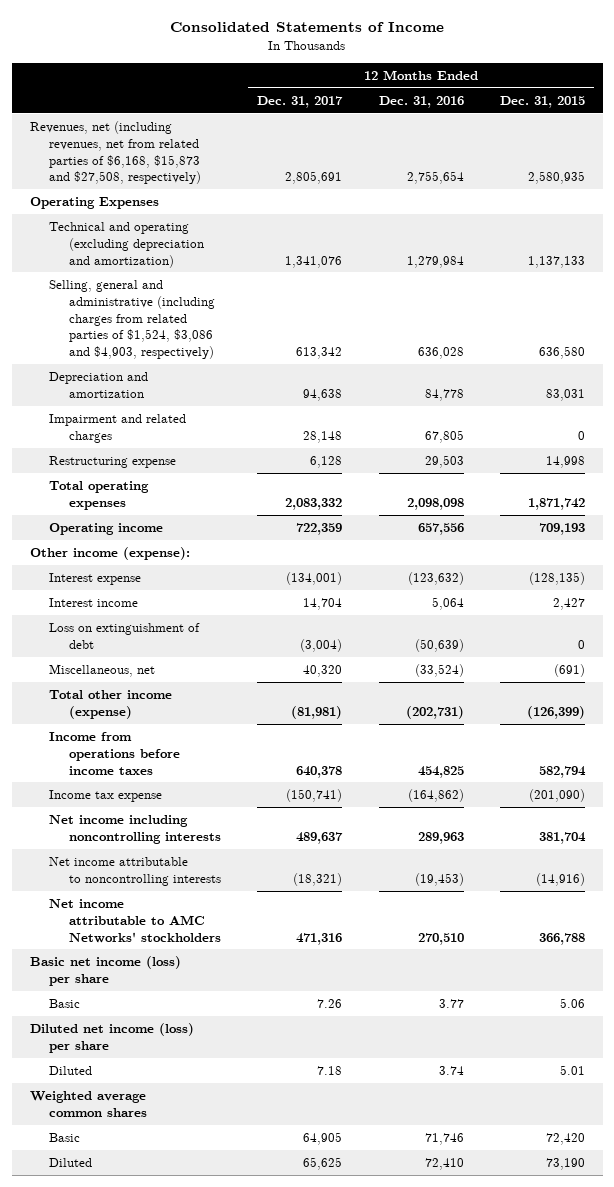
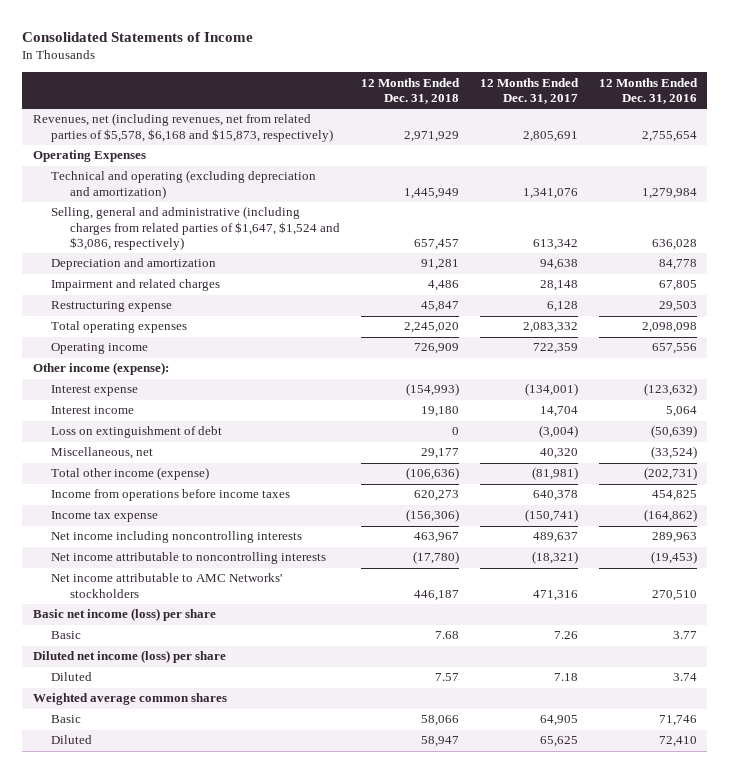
- | 12 Months Ended Dec. 31, 2017 | 12 Months Ended Dec. 31, 2016 | 12 Months Ended Dec. 31, 2015
+ | 12 Months Ended Dec. 31, 2018 | 12 Months Ended Dec. 31, 2017 | 12 Months Ended Dec. 31, 2016
- Revenues, net (including revenues, net from related parties of $6,168, $15,873 and $27,508, respectively) | 2,805,691 | 2,755,654 | 2,580,935
+ Revenues, net (including revenues, net from related parties of $5,578, $6,168 and $15,873, respectively) | 2,971,929 | 2,805,691 | 2,755,654
- Selling, general and administrative (including charges from related parties of $1,524, $3,086 and $4,903, respectively) | 613,342 | 636,028 | 636,580
+ Selling, general and administrative (including charges from related parties of $1,647, $1,524 and $3,086, respectively) | 657,457 | 613,342 | 636,028

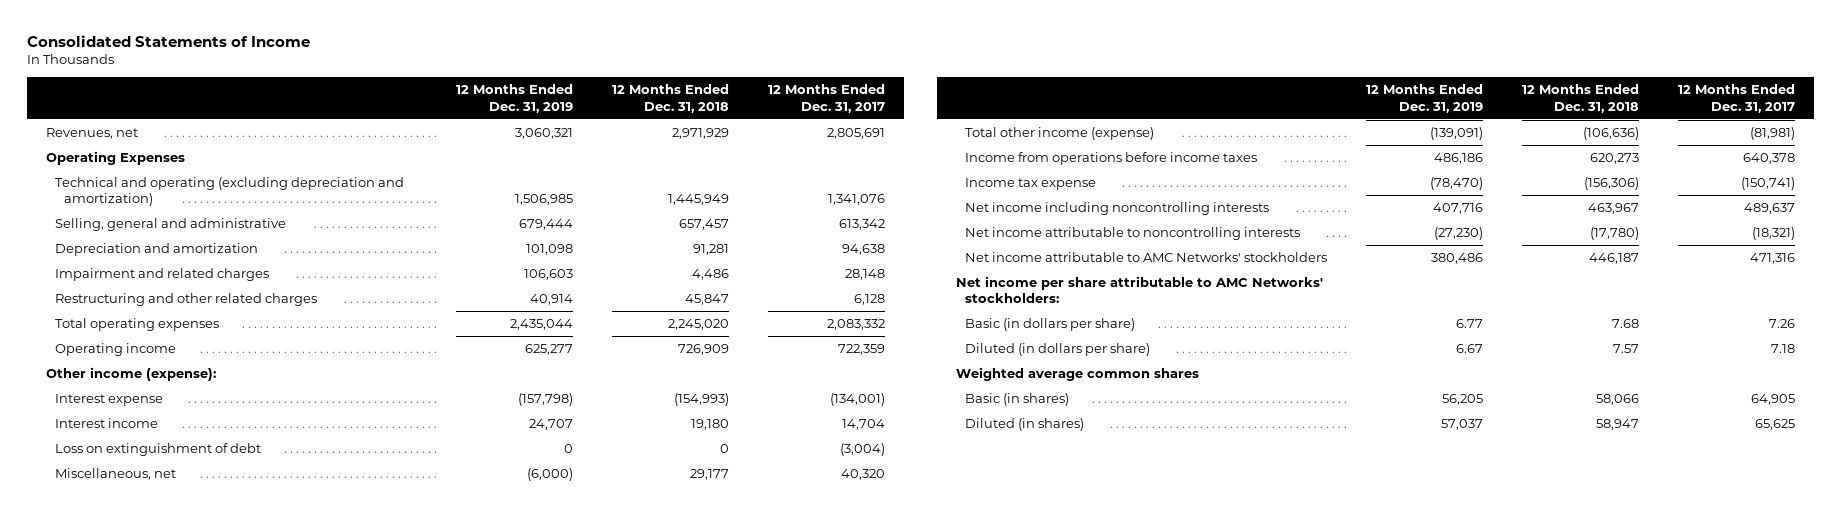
- | 12 Months Ended Dec. 31, 2018 | 12 Months Ended Dec. 31, 2017 | 12 Months Ended Dec. 31, 2016
+ | 12 Months Ended Dec. 31, 2019 | 12 Months Ended Dec. 31, 2018 | 12 Months Ended Dec. 31, 2017
- Revenues, net (including revenues, net from related parties of $5,578, $6,168 and $15,873, respectively) | 2,971,929 | 2,805,691 | 2,755,654
+ Revenues, net | 3,060,321 | 2,971,929 | 2,805,691
- Selling, general and administrative (including charges from related parties of $1,647, $1,524 and $3,086, respectively) | 657,457 | 613,342 | 636,028
+ Selling, general and administrative | 679,444 | 657,457 | 613,342
- Restructuring expense | 45,847 | 6,128 | 29,503
+ Restructuring and other related charges | 40,914 | 45,847 | 6,128
- Basic net income (loss) per share
- Basic | 7.68 | 7.26 | 3.77
- Diluted net income (loss) per share
- Diluted | 7.57 | 7.18 | 3.74
+ Net income per share attributable to AMC Networks' stockholders:
+ Basic (in dollars per share) | 6.77 | 7.68 | 7.26
+ Diluted (in dollars per share) | 6.67 | 7.57 | 7.18
- Basic | 58,066 | 64,905 | 71,746
- Diluted | 58,947 | 65,625 | 72,410
+ Basic (in shares) | 56,205 | 58,066 | 64,905
+ Diluted (in shares) | 57,037 | 58,947 | 65,625

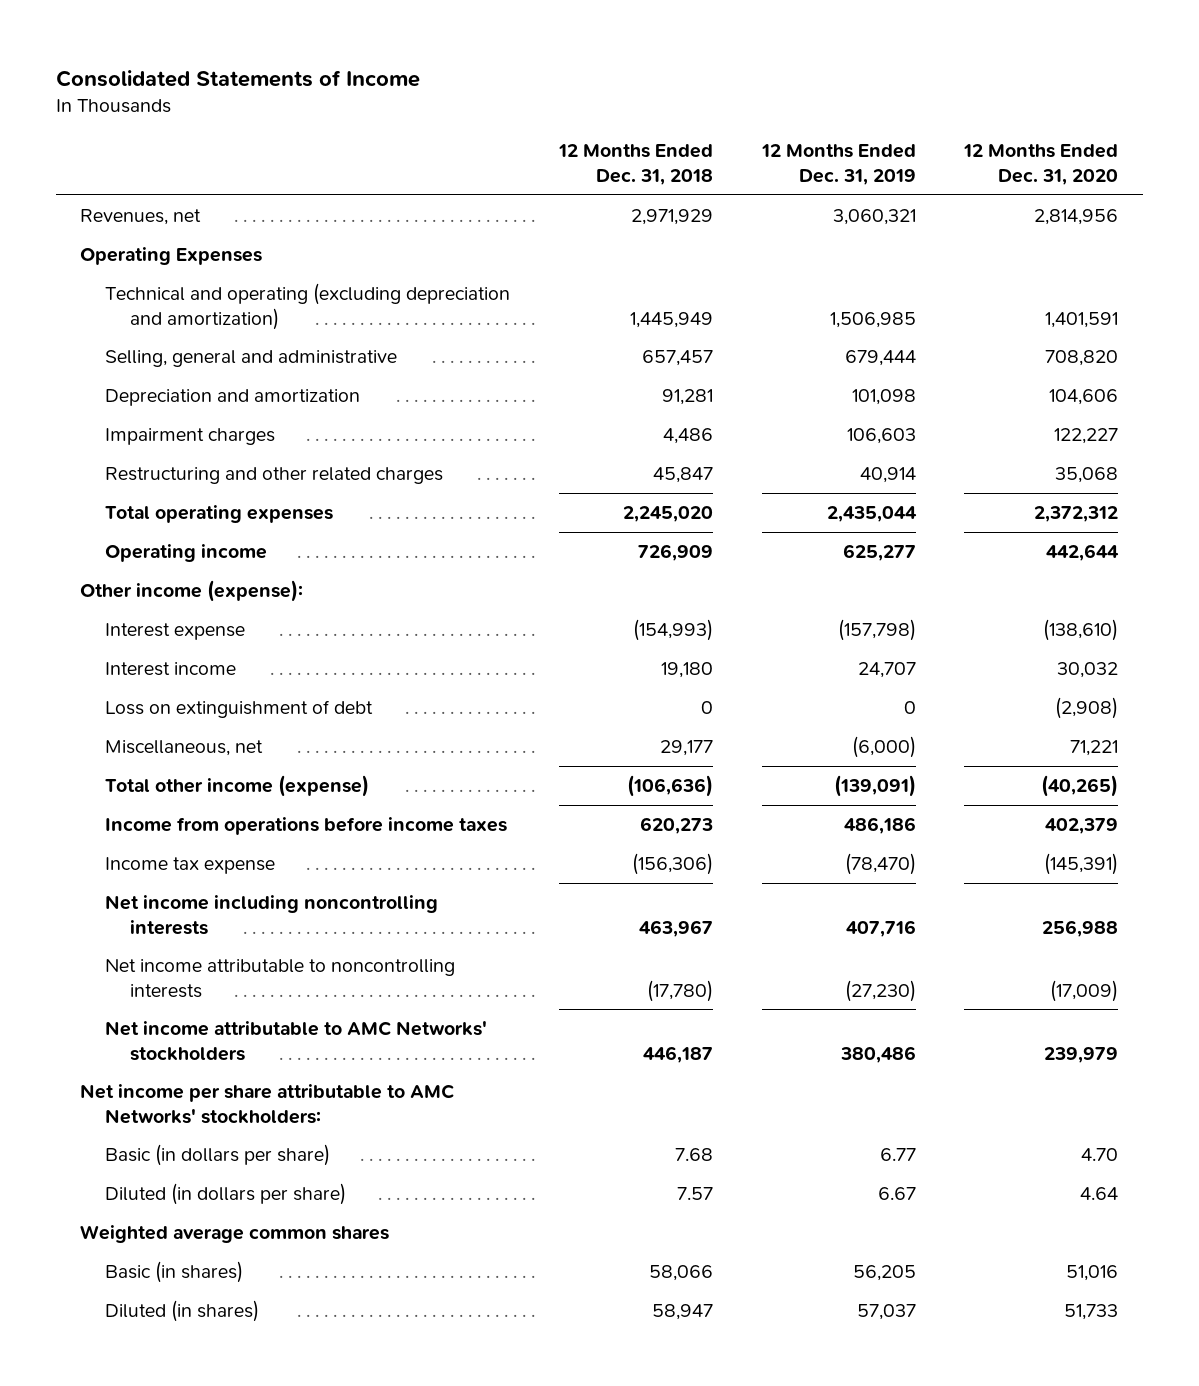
- | 12 Months Ended Dec. 31, 2019 | 12 Months Ended Dec. 31, 2018 | 12 Months Ended Dec. 31, 2017
+ | 12 Months Ended Dec. 31, 2018 | 12 Months Ended Dec. 31, 2019 | 12 Months Ended Dec. 31, 2020
- Impairment and related charges | 106,603 | 4,486 | 28,148
+ Impairment charges | 4,486 | 106,603 | 122,227

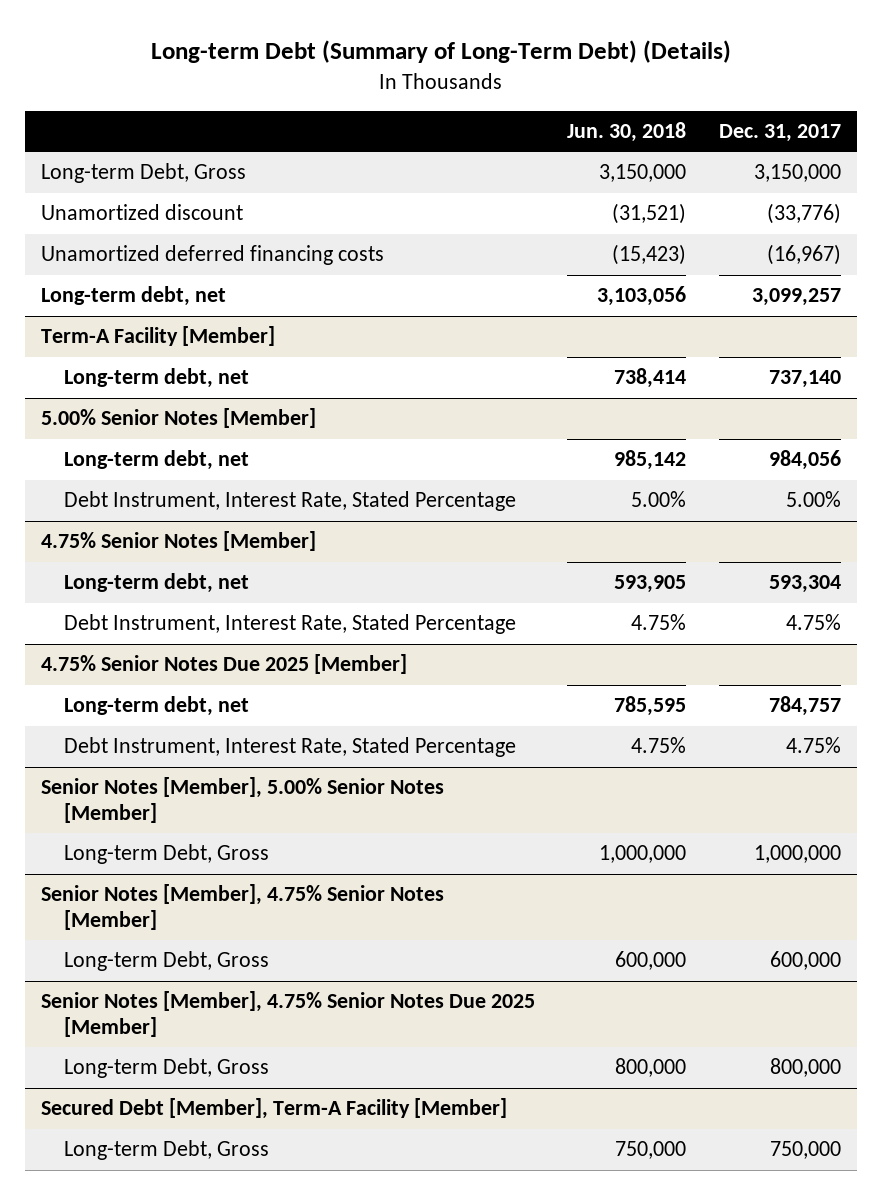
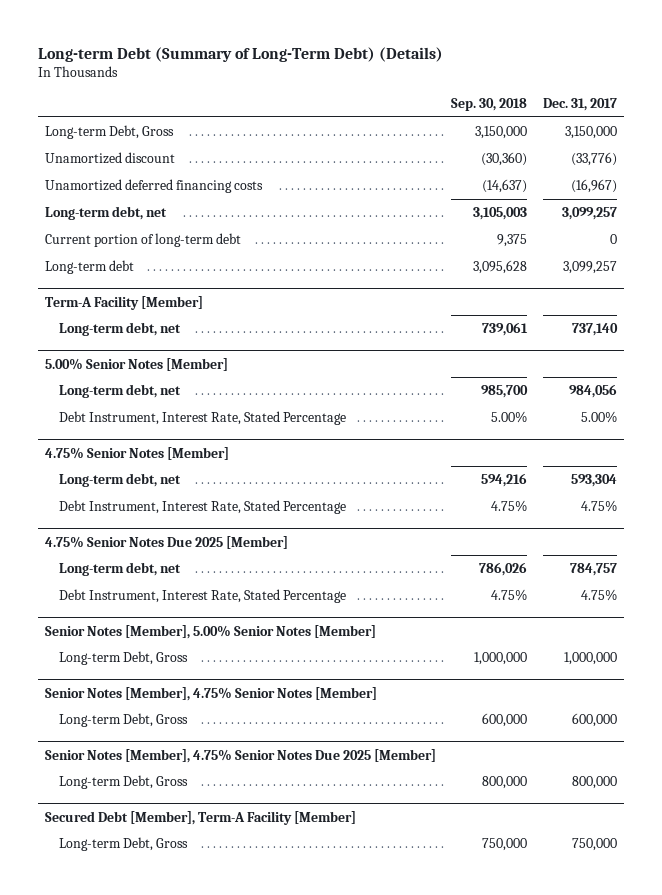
- | Jun. 30, 2018 | Dec. 31, 2017
+ | Sep. 30, 2018 | Dec. 31, 2017
+ Current portion of long-term debt | 9,375 | 0
+ Long-term debt | 3,095,628 | 3,099,257

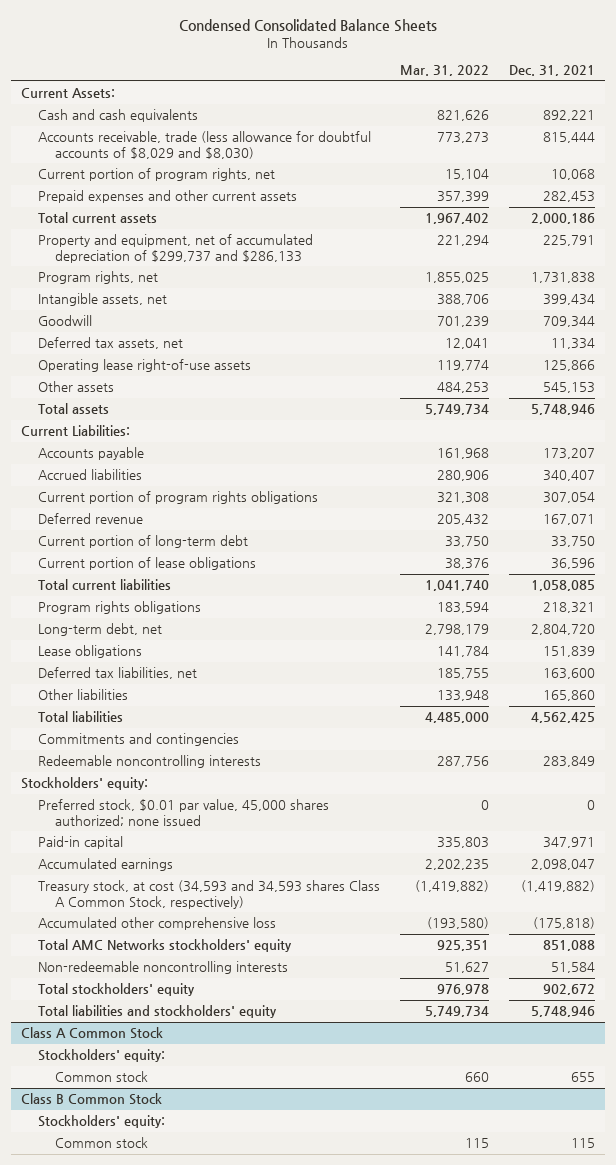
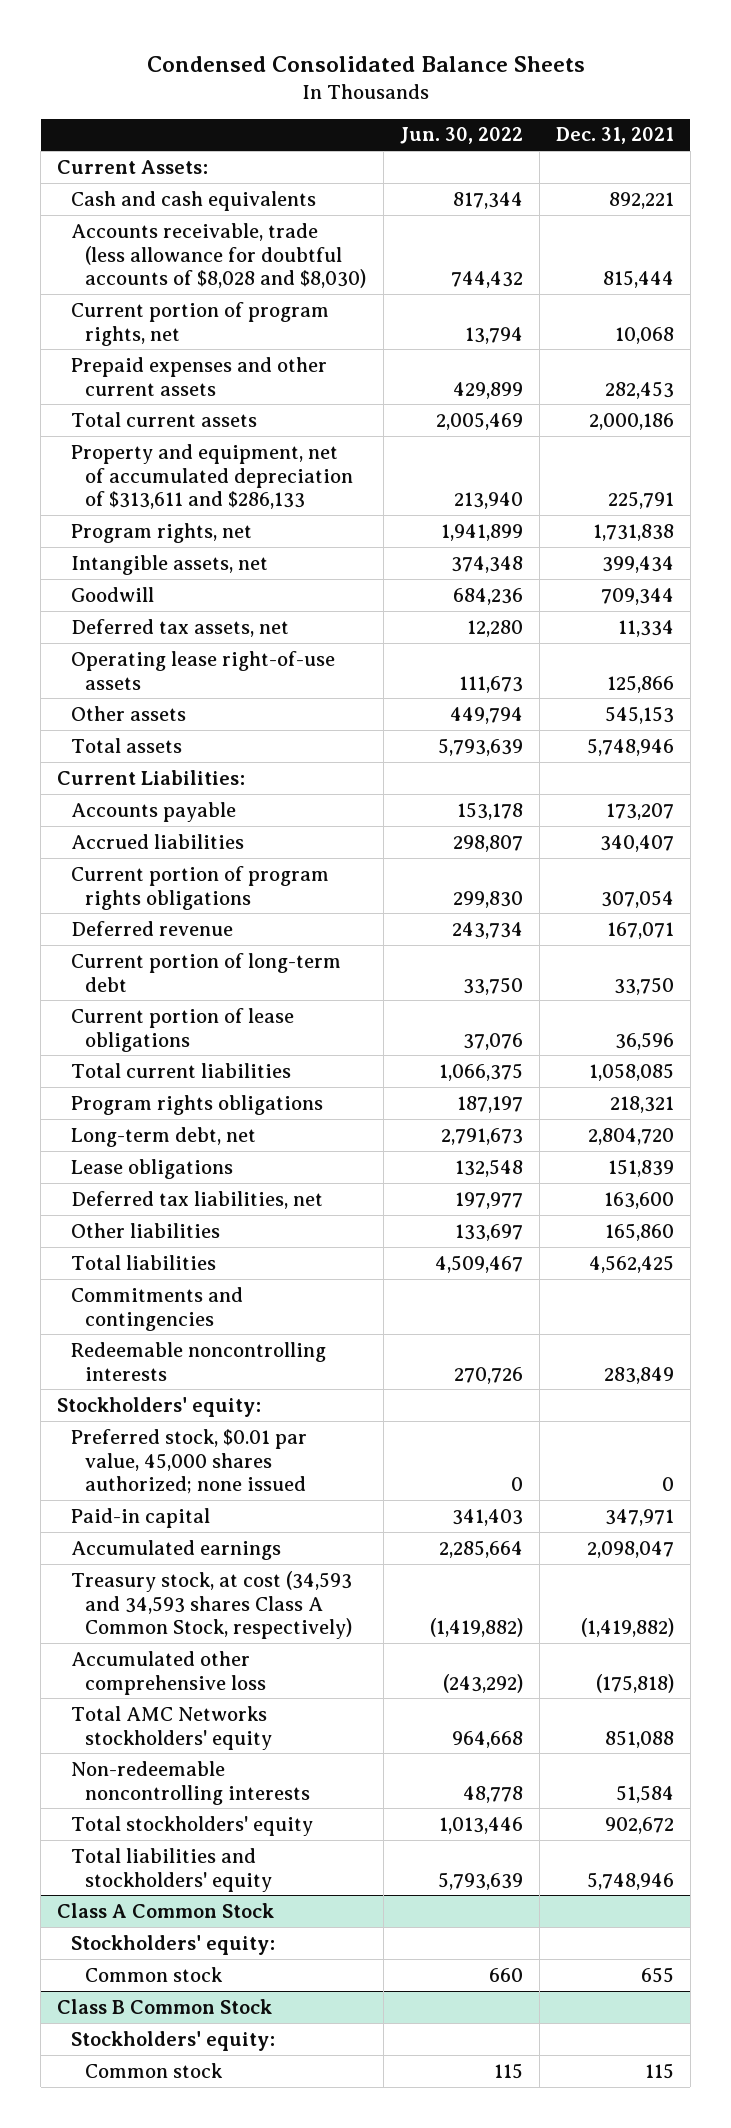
- | Mar. 31, 2022 | Dec. 31, 2021
+ | Jun. 30, 2022 | Dec. 31, 2021
- Accounts receivable, trade (less allowance for doubtful accounts of $8,029 and $8,030) | 773,273 | 815,444
+ Accounts receivable, trade (less allowance for doubtful accounts of $8,028 and $8,030) | 744,432 | 815,444
- Property and equipment, net of accumulated depreciation of $299,737 and $286,133 | 221,294 | 225,791
+ Property and equipment, net of accumulated depreciation of $313,611 and $286,133 | 213,940 | 225,791

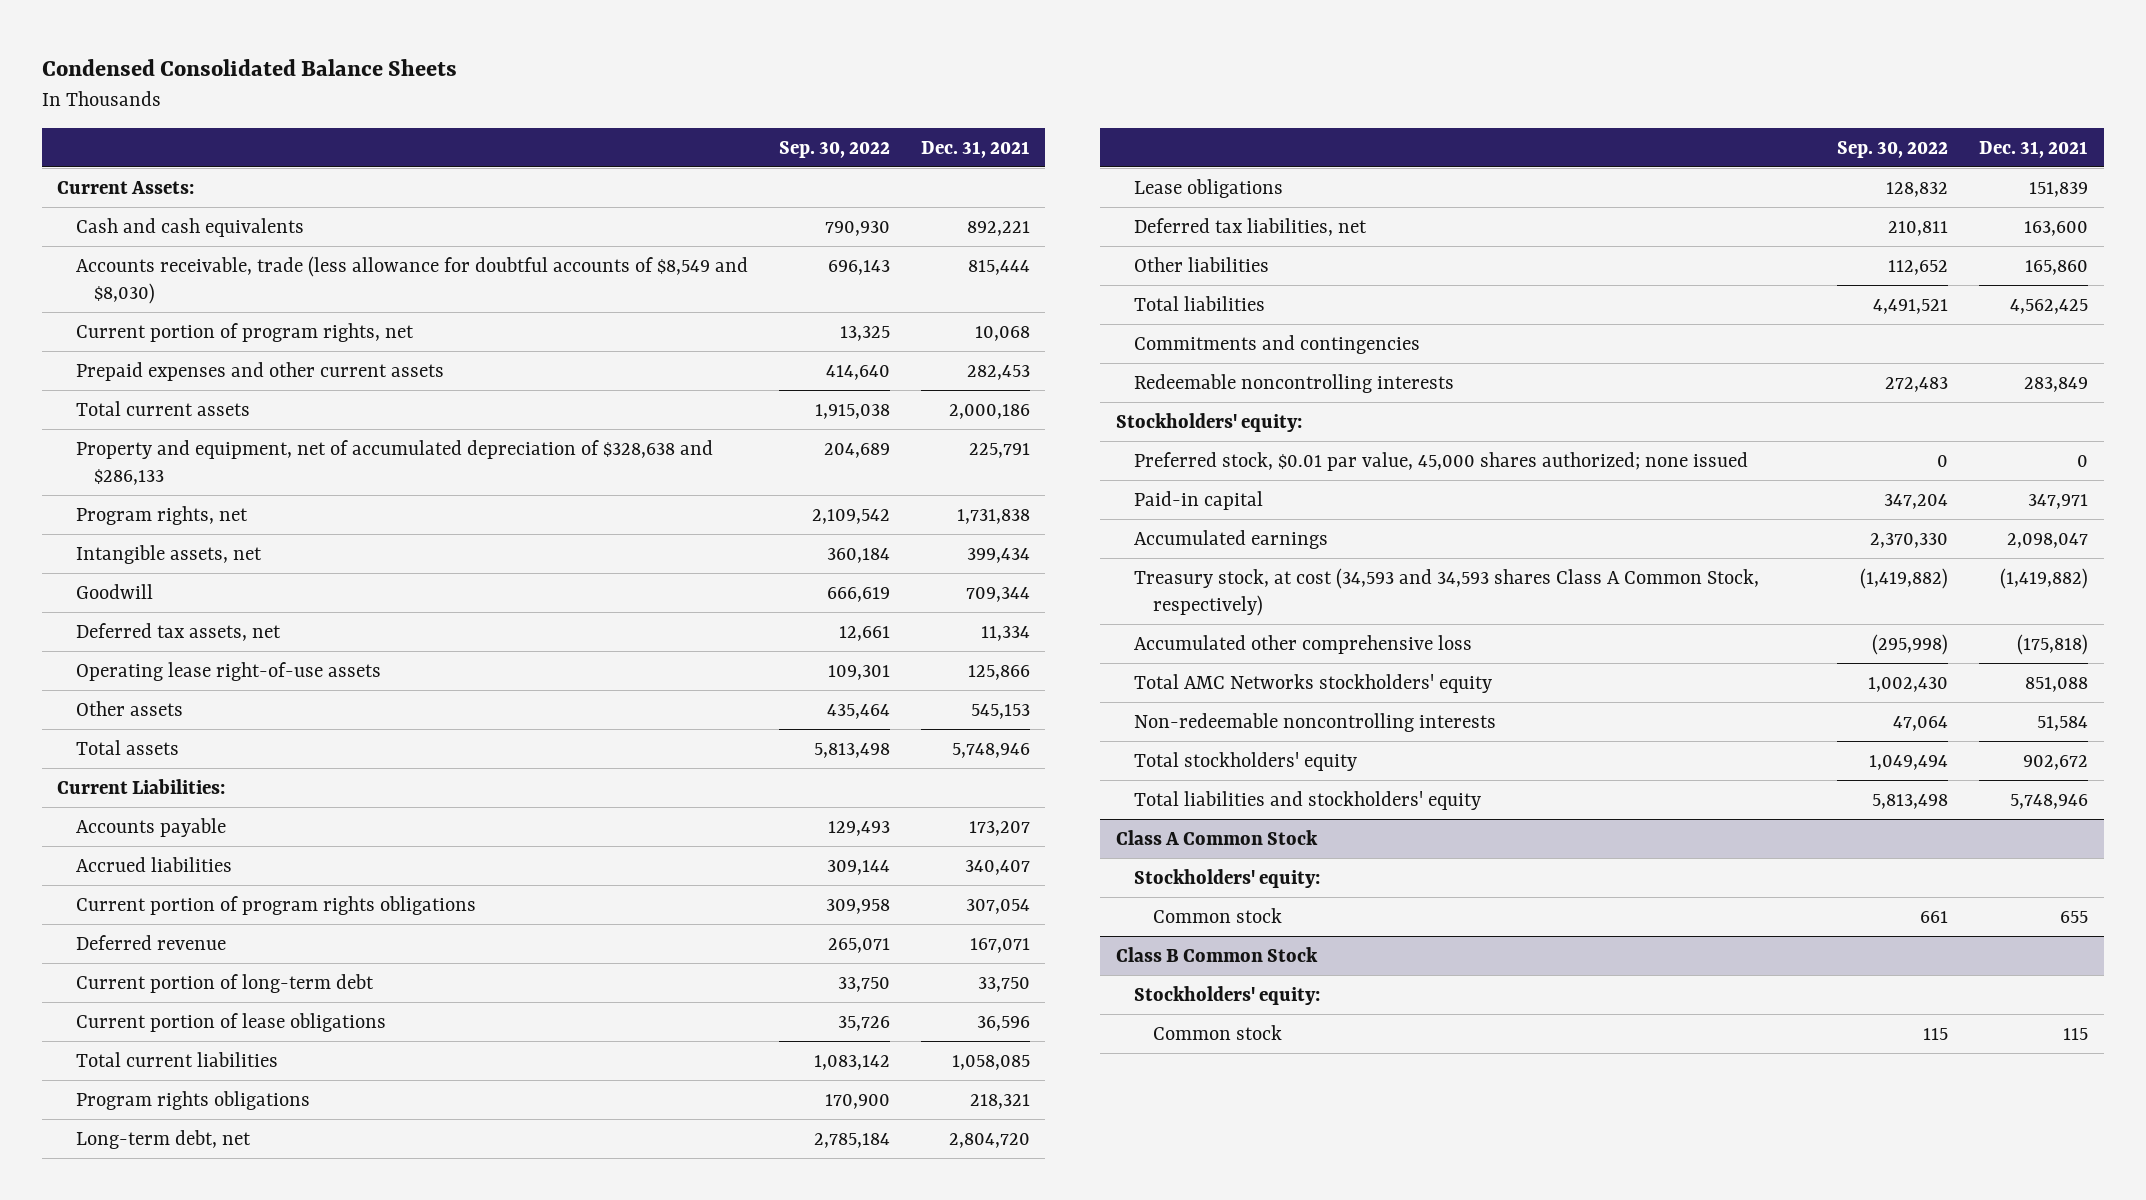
- | Jun. 30, 2022 | Dec. 31, 2021
+ | Sep. 30, 2022 | Dec. 31, 2021
- Accounts receivable, trade (less allowance for doubtful accounts of $8,028 and $8,030) | 744,432 | 815,444
+ Accounts receivable, trade (less allowance for doubtful accounts of $8,549 and $8,030) | 696,143 | 815,444
- Property and equipment, net of accumulated depreciation of $313,611 and $286,133 | 213,940 | 225,791
+ Property and equipment, net of accumulated depreciation of $328,638 and $286,133 | 204,689 | 225,791

